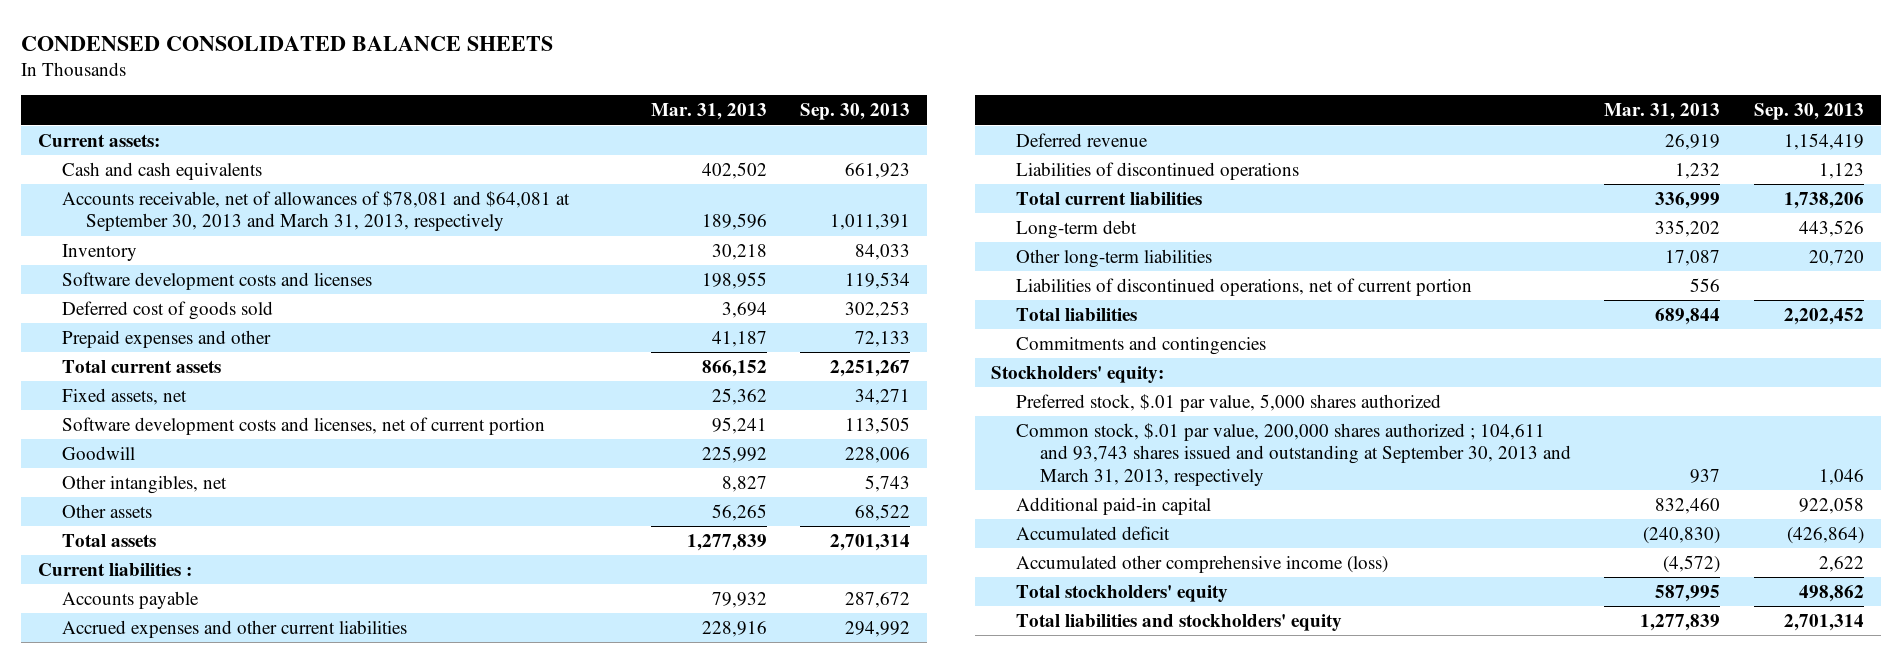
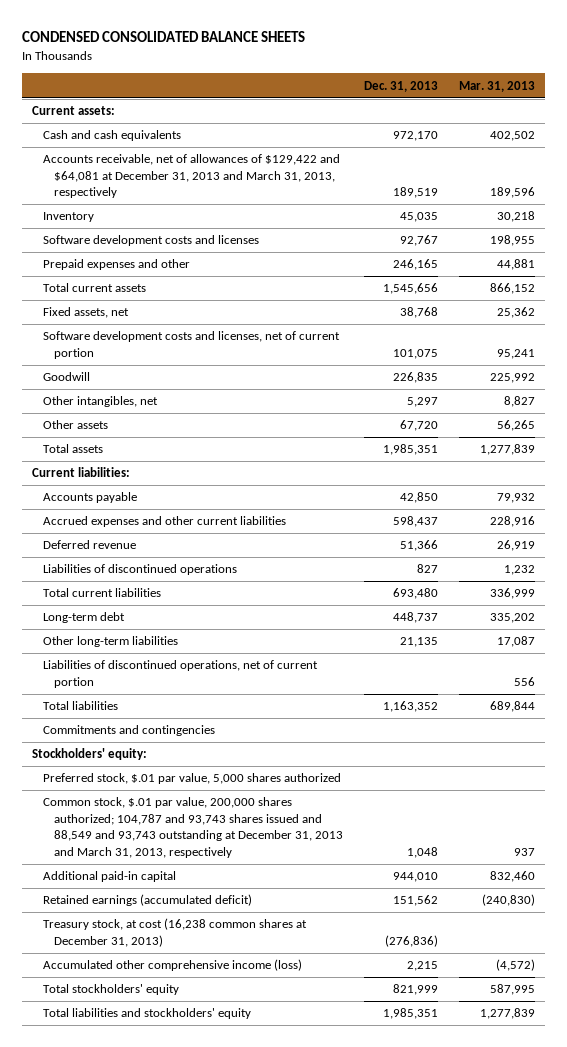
- | Mar. 31, 2013 | Sep. 30, 2013
+ | Dec. 31, 2013 | Mar. 31, 2013
- Accounts receivable, net of allowances of $78,081 and $64,081 at September 30, 2013 and March 31, 2013, respectively | 189,596 | 1,011,391
+ Accounts receivable, net of allowances of $129,422 and $64,081 at December 31, 2013 and March 31, 2013, respectively | 189,519 | 189,596
- Deferred cost of goods sold | 3,694 | 302,253
- Prepaid expenses and other | 41,187 | 72,133
+ Prepaid expenses and other | 246,165 | 44,881
- Current liabilities :
+ Current liabilities:
- Common stock, $.01 par value, 200,000 shares authorized ; 104,611 and 93,743 shares issued and outstanding at September 30, 2013 and March 31, 2013, respectively | 937 | 1,046
+ Common stock, $.01 par value, 200,000 shares authorized; 104,787 and 93,743 shares issued and 88,549 and 93,743 outstanding at December 31, 2013 and March 31, 2013, respectively | 1,048 | 937
- Accumulated deficit | (240,830) | (426,864)
+ Retained earnings (accumulated deficit) | 151,562 | (240,830)
+ Treasury stock, at cost (16,238 common shares at December 31, 2013) | (276,836) |

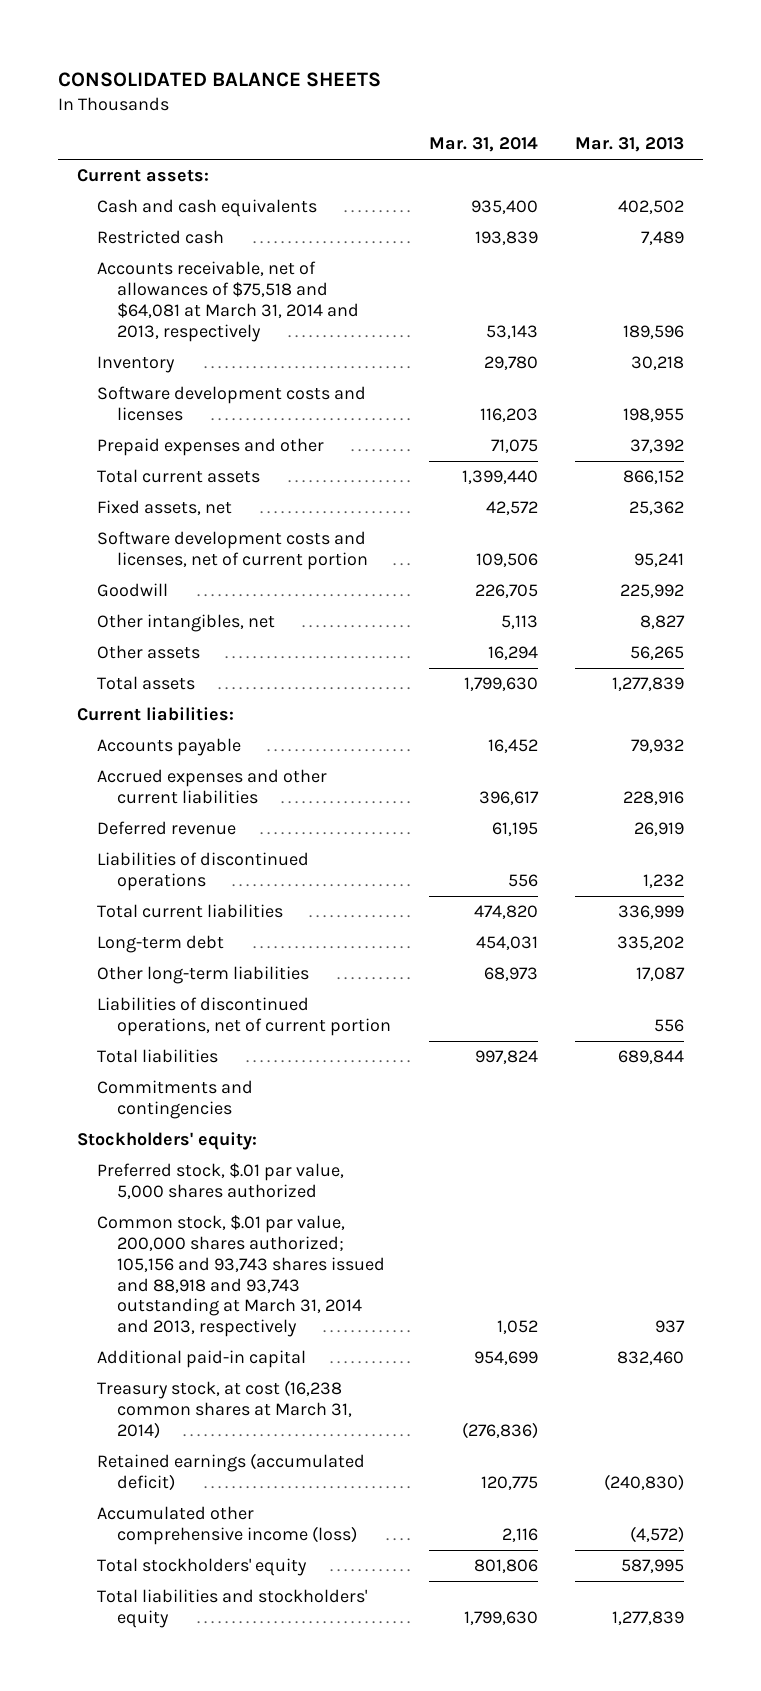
- CONDENSED CONSOLIDATED BALANCE SHEETS
+ CONSOLIDATED BALANCE SHEETS
- | Dec. 31, 2013 | Mar. 31, 2013
+ | Mar. 31, 2014 | Mar. 31, 2013
- Accounts receivable, net of allowances of $129,422 and $64,081 at December 31, 2013 and March 31, 2013, respectively | 189,519 | 189,596
+ Restricted cash | 193,839 | 7,489
+ Accounts receivable, net of allowances of $75,518 and $64,081 at March 31, 2014 and 2013, respectively | 53,143 | 189,596
- Prepaid expenses and other | 246,165 | 44,881
+ Prepaid expenses and other | 71,075 | 37,392
- Common stock, $.01 par value, 200,000 shares authorized; 104,787 and 93,743 shares issued and 88,549 and 93,743 outstanding at December 31, 2013 and March 31, 2013, respectively | 1,048 | 937
+ Common stock, $.01 par value, 200,000 shares authorized; 105,156 and 93,743 shares issued and 88,918 and 93,743 outstanding at March 31, 2014 and 2013, respectively | 1,052 | 937
+ Treasury stock, at cost (16,238 common shares at March 31, 2014) | (276,836) |
- Treasury stock, at cost (16,238 common shares at December 31, 2013) | (276,836) |

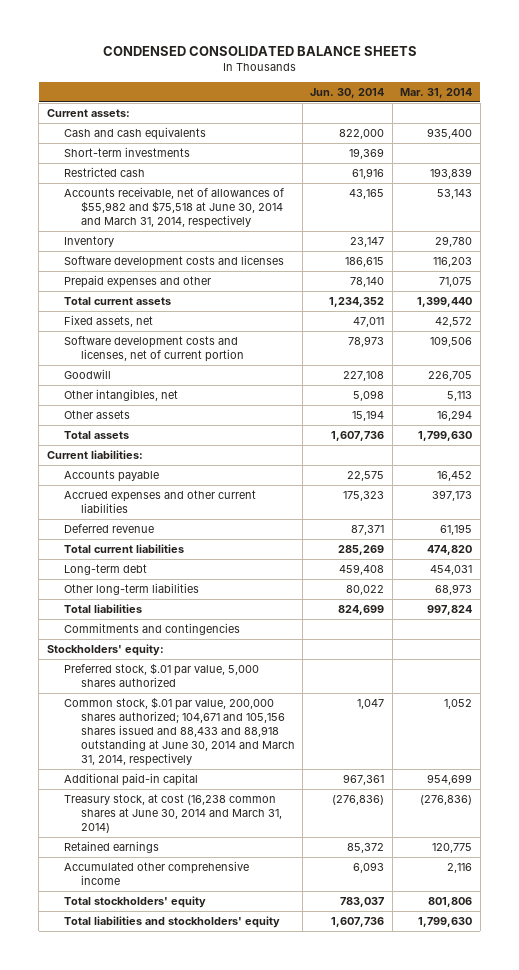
- CONSOLIDATED BALANCE SHEETS
+ CONDENSED CONSOLIDATED BALANCE SHEETS
- | Mar. 31, 2014 | Mar. 31, 2013
+ | Jun. 30, 2014 | Mar. 31, 2014
+ Short-term investments | 19,369 |
- Accounts receivable, net of allowances of $75,518 and $64,081 at March 31, 2014 and 2013, respectively | 53,143 | 189,596
+ Accounts receivable, net of allowances of $55,982 and $75,518 at June 30, 2014 and March 31, 2014, respectively | 43,165 | 53,143
- Accrued expenses and other current liabilities | 396,617 | 228,916
+ Accrued expenses and other current liabilities | 175,323 | 397,173
- Liabilities of discontinued operations | 556 | 1,232
- Liabilities of discontinued operations, net of current portion | | 556
- Common stock, $.01 par value, 200,000 shares authorized; 105,156 and 93,743 shares issued and 88,918 and 93,743 outstanding at March 31, 2014 and 2013, respectively | 1,052 | 937
+ Common stock, $.01 par value, 200,000 shares authorized; 104,671 and 105,156 shares issued and 88,433 and 88,918 outstanding at June 30, 2014 and March 31, 2014, respectively | 1,047 | 1,052
- Treasury stock, at cost (16,238 common shares at March 31, 2014) | (276,836) |
- Retained earnings (accumulated deficit) | 120,775 | (240,830)
- Accumulated other comprehensive income (loss) | 2,116 | (4,572)
+ Treasury stock, at cost (16,238 common shares at June 30, 2014 and March 31, 2014) | (276,836) | (276,836)
+ Retained earnings | 85,372 | 120,775
+ Accumulated other comprehensive income | 6,093 | 2,116

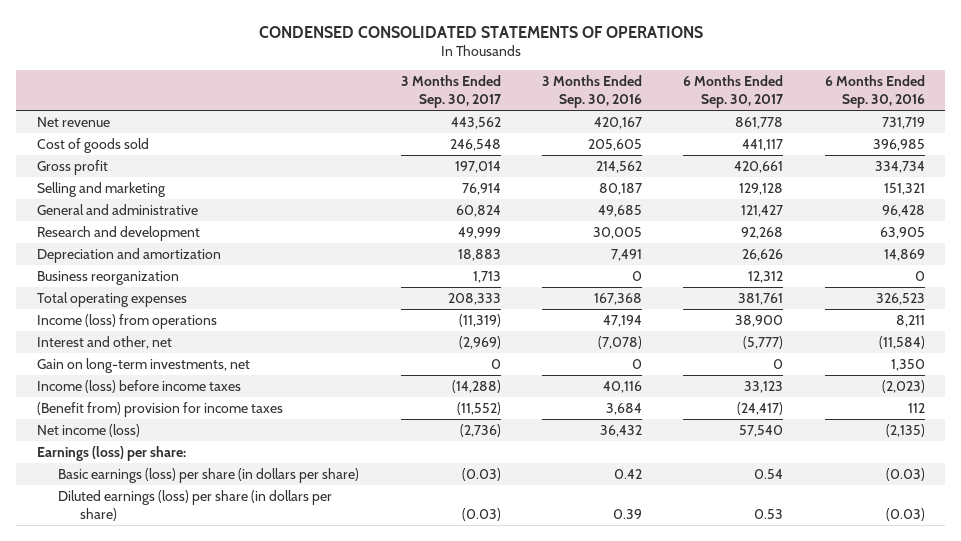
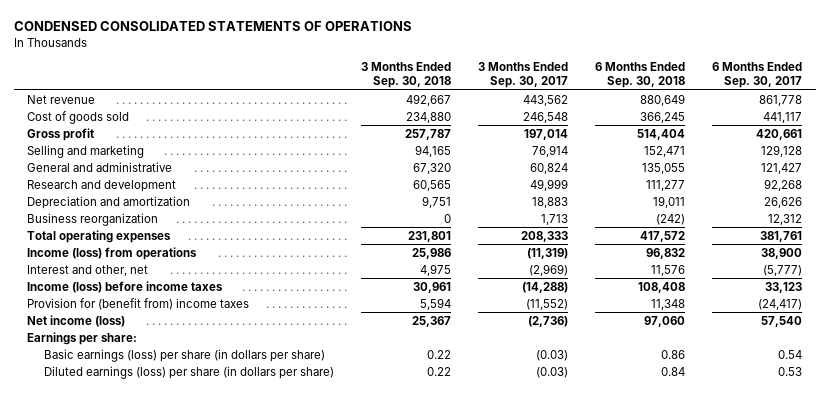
- | 3 Months Ended Sep. 30, 2017 | 3 Months Ended Sep. 30, 2016 | 6 Months Ended Sep. 30, 2017 | 6 Months Ended Sep. 30, 2016
+ | 3 Months Ended Sep. 30, 2018 | 3 Months Ended Sep. 30, 2017 | 6 Months Ended Sep. 30, 2018 | 6 Months Ended Sep. 30, 2017
- Gain on long-term investments, net | 0 | 0 | 0 | 1,350
- (Benefit from) provision for income taxes | (11,552) | 3,684 | (24,417) | 112
+ Provision for (benefit from) income taxes | 5,594 | (11,552) | 11,348 | (24,417)
- Earnings (loss) per share:
+ Earnings per share:

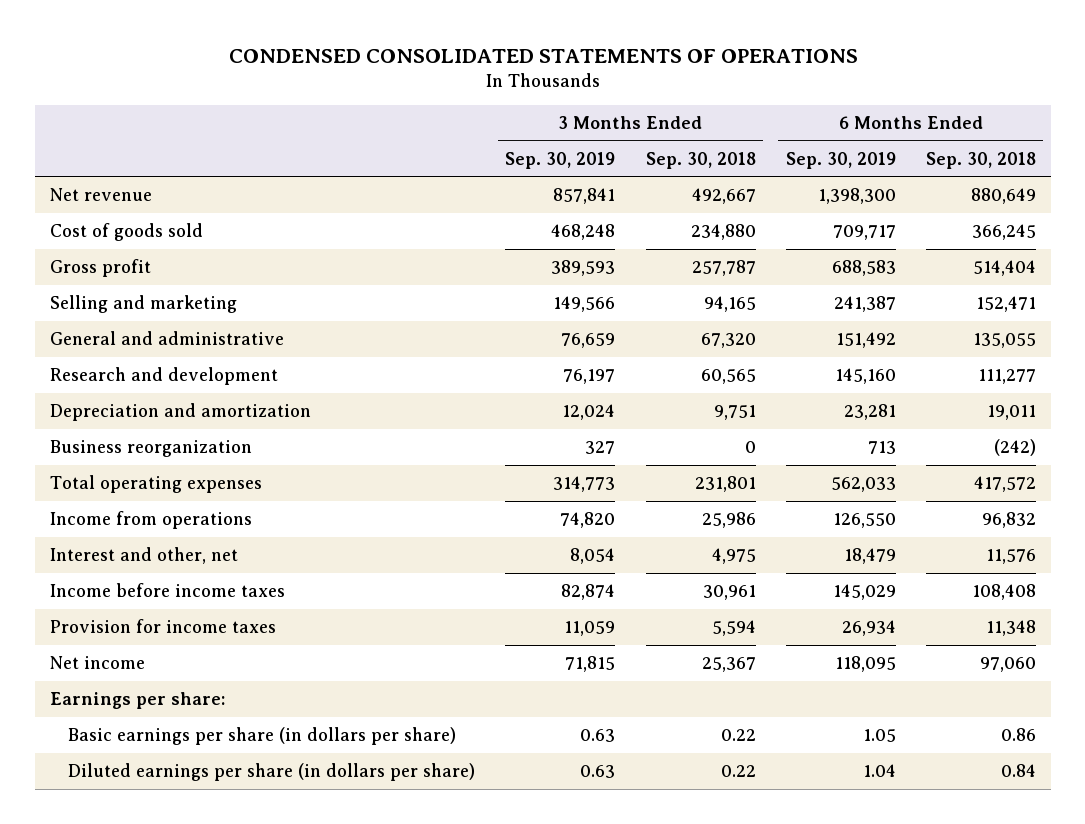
- | 3 Months Ended Sep. 30, 2018 | 3 Months Ended Sep. 30, 2017 | 6 Months Ended Sep. 30, 2018 | 6 Months Ended Sep. 30, 2017
+ | 3 Months Ended Sep. 30, 2019 | 3 Months Ended Sep. 30, 2018 | 6 Months Ended Sep. 30, 2019 | 6 Months Ended Sep. 30, 2018
- Income (loss) from operations | 25,986 | (11,319) | 96,832 | 38,900
+ Income from operations | 74,820 | 25,986 | 126,550 | 96,832
- Income (loss) before income taxes | 30,961 | (14,288) | 108,408 | 33,123
- Provision for (benefit from) income taxes | 5,594 | (11,552) | 11,348 | (24,417)
- Net income (loss) | 25,367 | (2,736) | 97,060 | 57,540
+ Income before income taxes | 82,874 | 30,961 | 145,029 | 108,408
+ Provision for income taxes | 11,059 | 5,594 | 26,934 | 11,348
+ Net income | 71,815 | 25,367 | 118,095 | 97,060
- Basic earnings (loss) per share (in dollars per share) | 0.22 | (0.03) | 0.86 | 0.54
- Diluted earnings (loss) per share (in dollars per share) | 0.22 | (0.03) | 0.84 | 0.53
+ Basic earnings per share (in dollars per share) | 0.63 | 0.22 | 1.05 | 0.86
+ Diluted earnings per share (in dollars per share) | 0.63 | 0.22 | 1.04 | 0.84

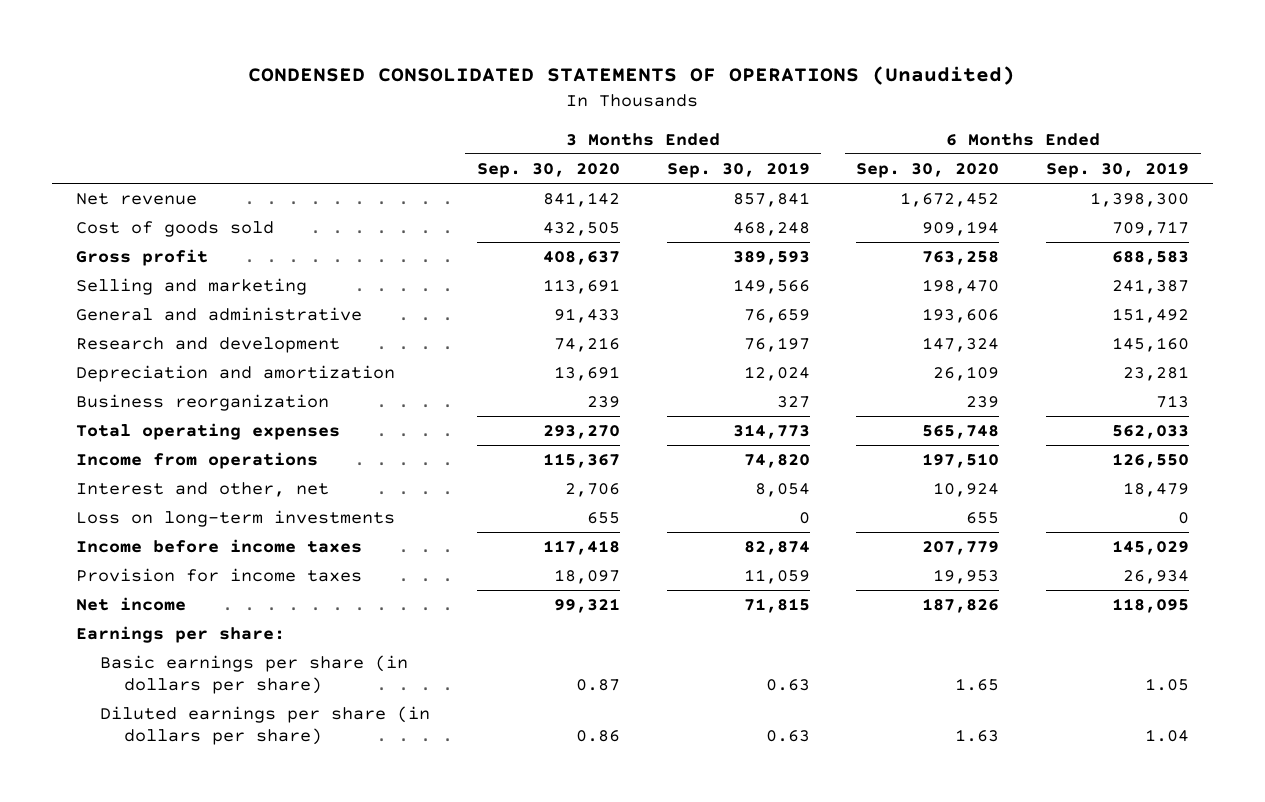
- CONDENSED CONSOLIDATED STATEMENTS OF OPERATIONS
+ CONDENSED CONSOLIDATED STATEMENTS OF OPERATIONS (Unaudited)
- | 3 Months Ended Sep. 30, 2019 | 3 Months Ended Sep. 30, 2018 | 6 Months Ended Sep. 30, 2019 | 6 Months Ended Sep. 30, 2018
+ | 3 Months Ended Sep. 30, 2020 | 3 Months Ended Sep. 30, 2019 | 6 Months Ended Sep. 30, 2020 | 6 Months Ended Sep. 30, 2019
+ Loss on long-term investments | 655 | 0 | 655 | 0

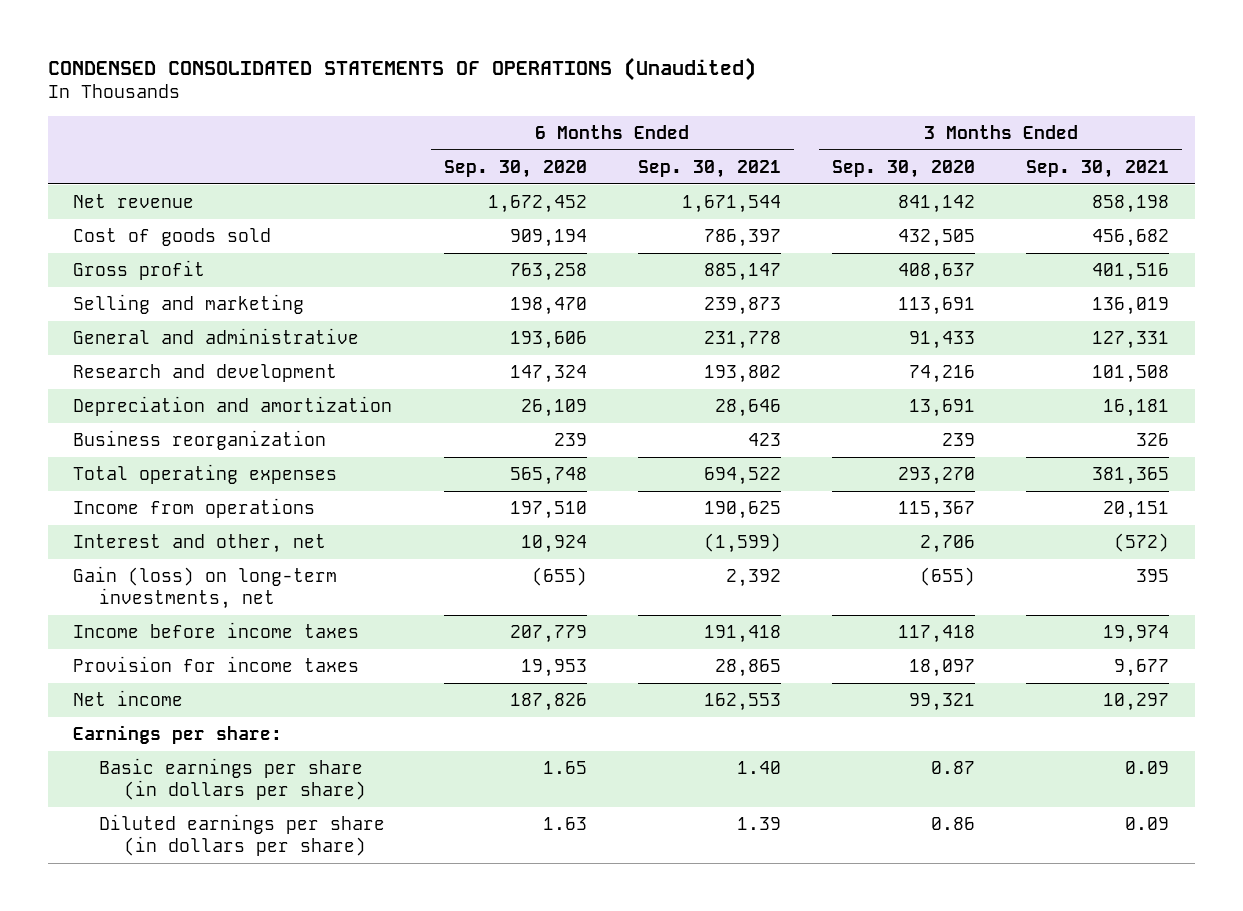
- | 3 Months Ended Sep. 30, 2020 | 3 Months Ended Sep. 30, 2019 | 6 Months Ended Sep. 30, 2020 | 6 Months Ended Sep. 30, 2019
+ | 6 Months Ended Sep. 30, 2020 | 6 Months Ended Sep. 30, 2021 | 3 Months Ended Sep. 30, 2020 | 3 Months Ended Sep. 30, 2021
- Loss on long-term investments | 655 | 0 | 655 | 0
+ Gain (loss) on long-term investments, net | (655) | 2,392 | (655) | 395

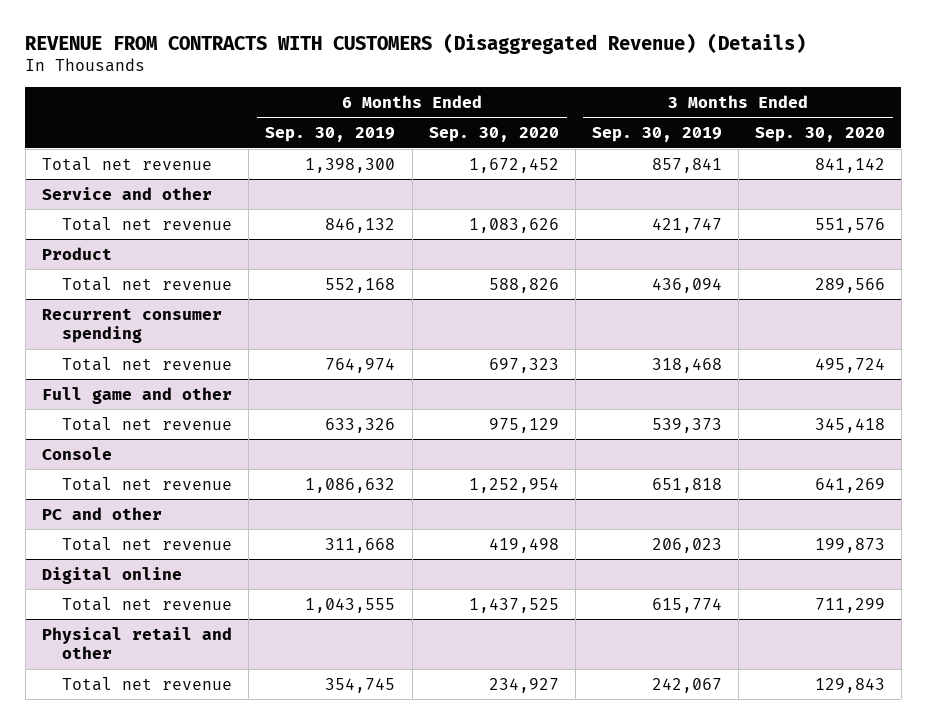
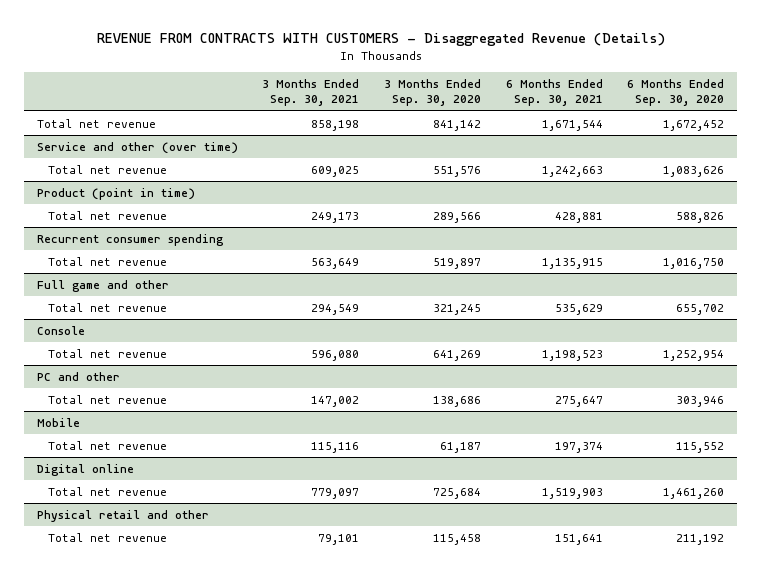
- REVENUE FROM CONTRACTS WITH CUSTOMERS (Disaggregated Revenue) (Details)
+ REVENUE FROM CONTRACTS WITH CUSTOMERS - Disaggregated Revenue (Details)
- | 6 Months Ended Sep. 30, 2019 | 6 Months Ended Sep. 30, 2020 | 3 Months Ended Sep. 30, 2019 | 3 Months Ended Sep. 30, 2020
+ | 3 Months Ended Sep. 30, 2021 | 3 Months Ended Sep. 30, 2020 | 6 Months Ended Sep. 30, 2021 | 6 Months Ended Sep. 30, 2020
- Service and other
+ Service and other (over time)
- Product
+ Product (point in time)
@ Recurrent consumer spending
- Total net revenue | 764,974 | 697,323 | 318,468 | 495,724
+ Total net revenue | 563,649 | 519,897 | 1,135,915 | 1,016,750
@ Full game and other
- Total net revenue | 633,326 | 975,129 | 539,373 | 345,418
+ Total net revenue | 294,549 | 321,245 | 535,629 | 655,702
@ PC and other
- Total net revenue | 311,668 | 419,498 | 206,023 | 199,873
+ Total net revenue | 147,002 | 138,686 | 275,647 | 303,946
+ Mobile
+ Total net revenue | 115,116 | 61,187 | 197,374 | 115,552
@ Digital online
- Total net revenue | 1,043,555 | 1,437,525 | 615,774 | 711,299
+ Total net revenue | 779,097 | 725,684 | 1,519,903 | 1,461,260
@ Physical retail and other
- Total net revenue | 354,745 | 234,927 | 242,067 | 129,843
+ Total net revenue | 79,101 | 115,458 | 151,641 | 211,192

